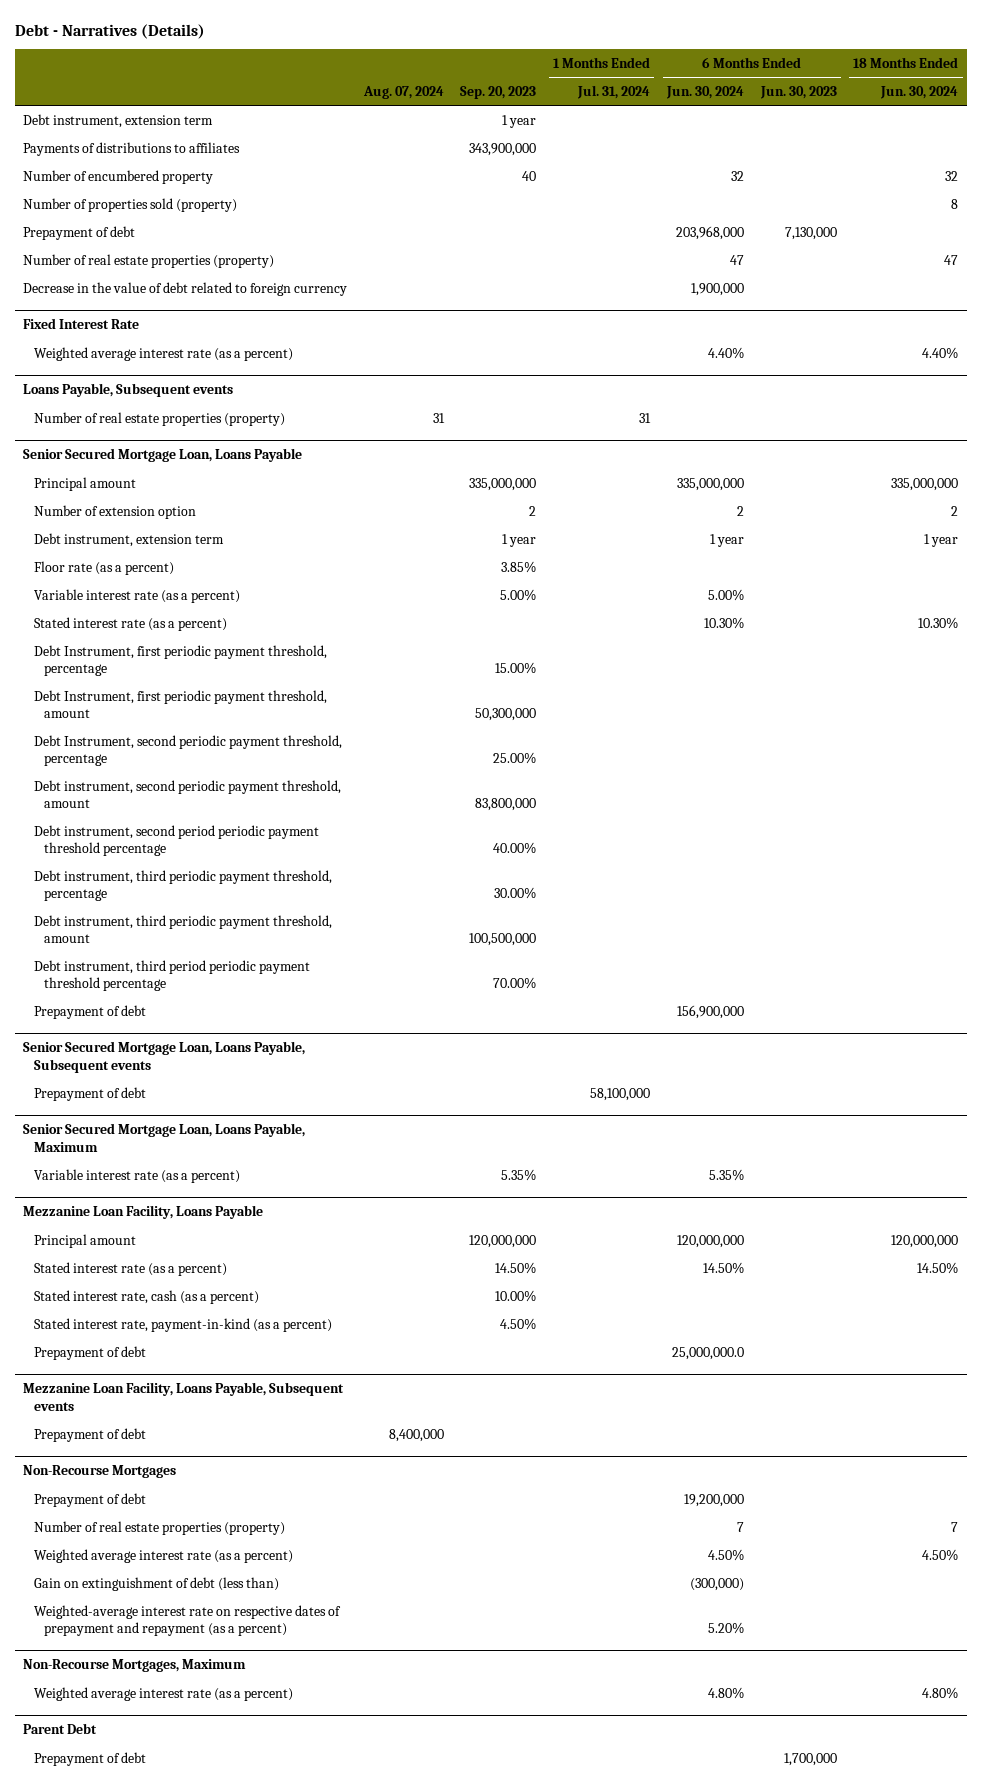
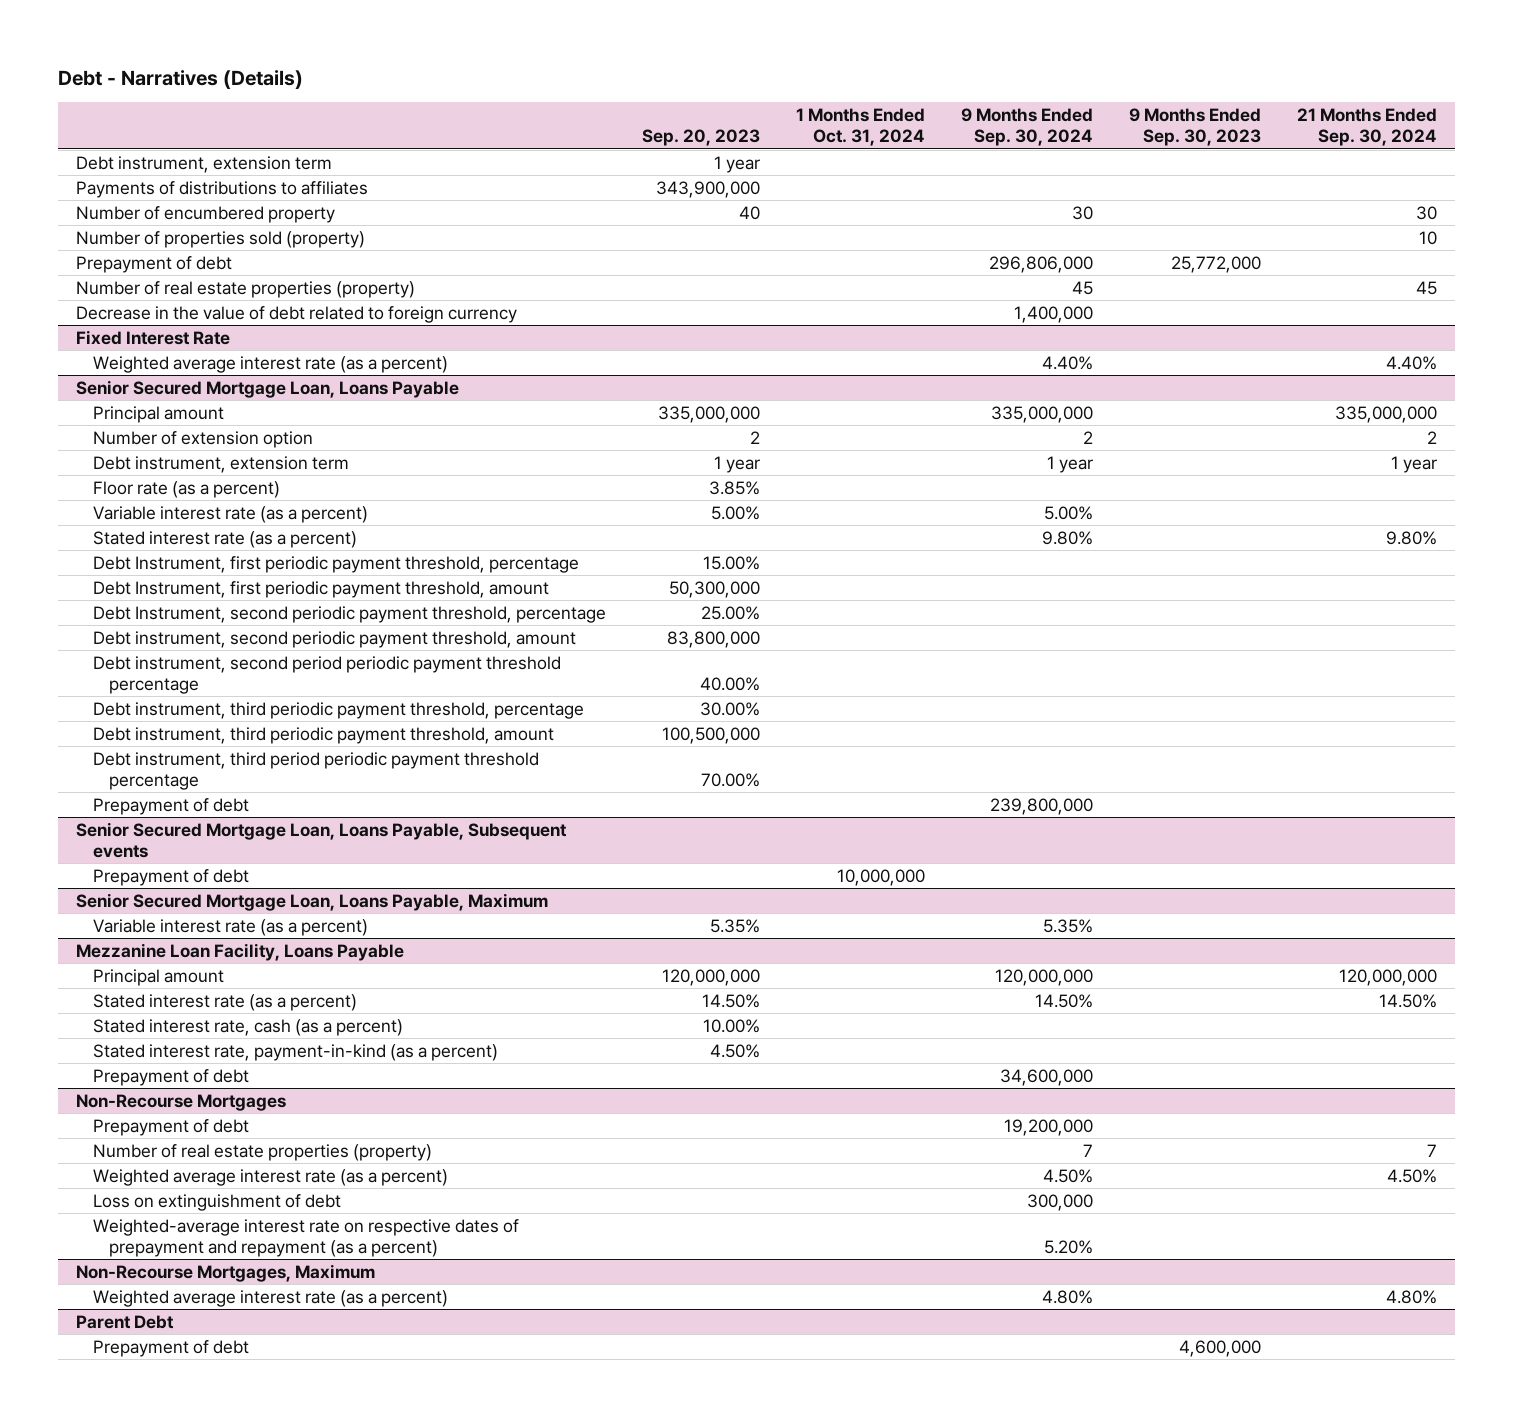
- | Aug. 07, 2024 | Sep. 20, 2023 | 1 Months Ended Jul. 31, 2024 | 6 Months Ended Jun. 30, 2024 | 6 Months Ended Jun. 30, 2023 | 18 Months Ended Jun. 30, 2024
+ | Sep. 20, 2023 | 1 Months Ended Oct. 31, 2024 | 9 Months Ended Sep. 30, 2024 | 9 Months Ended Sep. 30, 2023 | 21 Months Ended Sep. 30, 2024
- Loans Payable, Subsequent events
- Number of real estate properties (property) | 31 | | 31 | | |
- Mezzanine Loan Facility, Loans Payable, Subsequent events
- Prepayment of debt | 8,400,000 | | | | |
@ Non-Recourse Mortgages
- Gain on extinguishment of debt (less than) | | | | (300,000) | |
+ Loss on extinguishment of debt | | | 300,000 | |

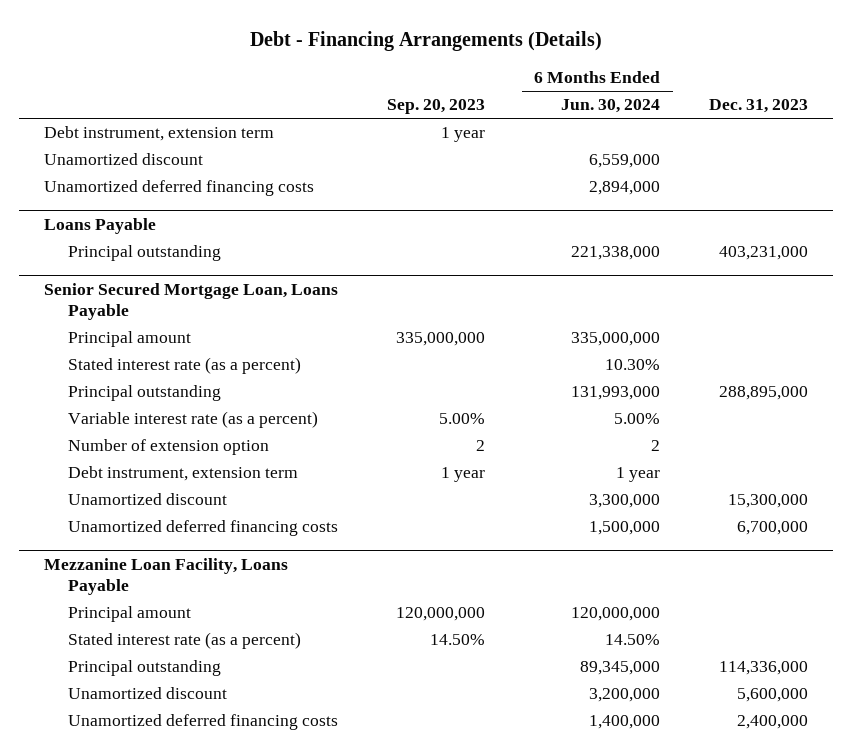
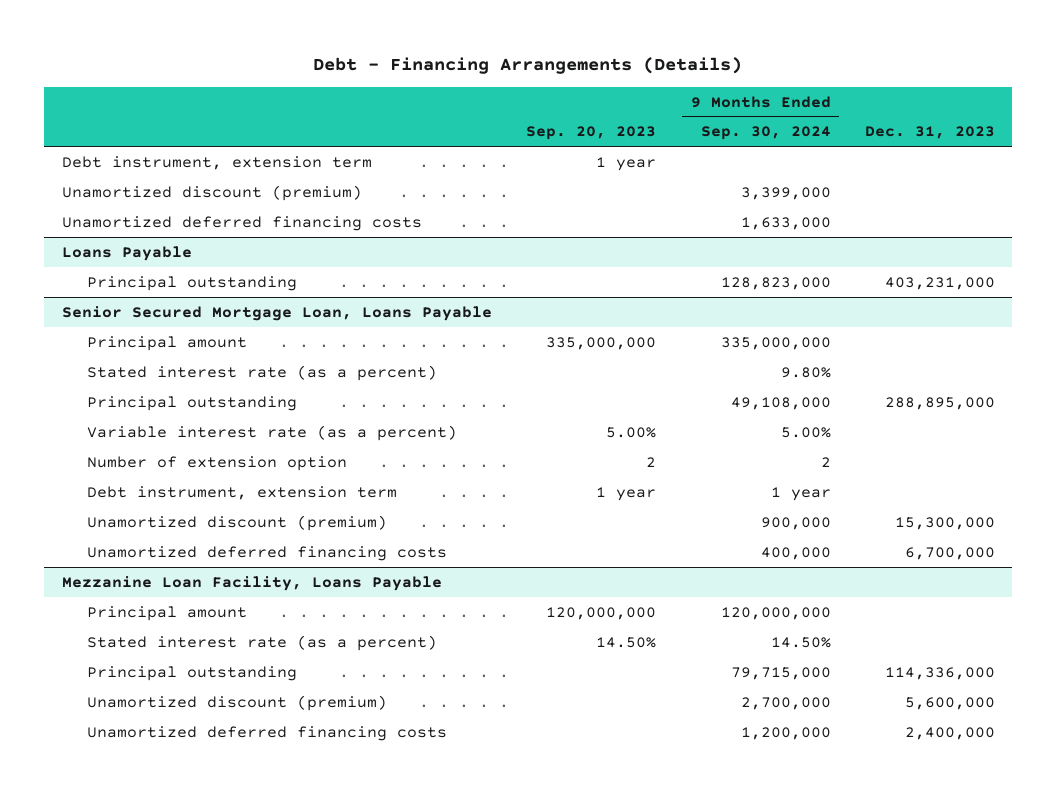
- | Sep. 20, 2023 | 6 Months Ended Jun. 30, 2024 | Dec. 31, 2023
+ | Sep. 20, 2023 | 9 Months Ended Sep. 30, 2024 | Dec. 31, 2023
- Unamortized discount | | 6,559,000 |
+ Unamortized discount (premium) | | 3,399,000 |
@ Senior Secured Mortgage Loan, Loans Payable
- Unamortized discount | | 3,300,000 | 15,300,000
+ Unamortized discount (premium) | | 900,000 | 15,300,000
@ Mezzanine Loan Facility, Loans Payable
- Unamortized discount | | 3,200,000 | 5,600,000
+ Unamortized discount (premium) | | 2,700,000 | 5,600,000

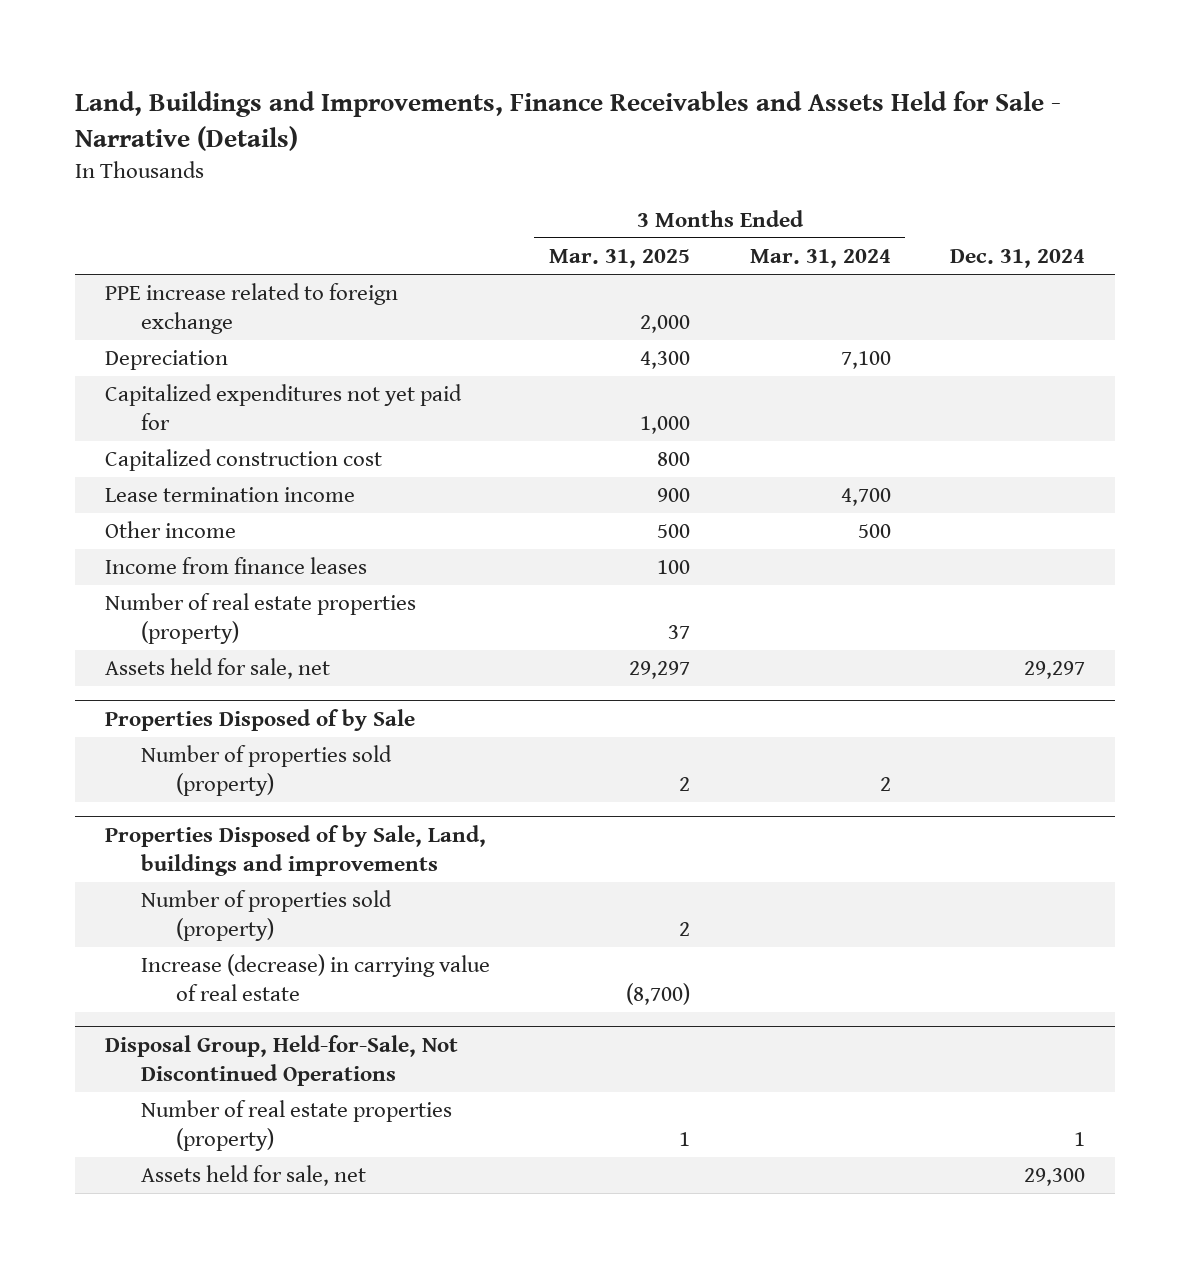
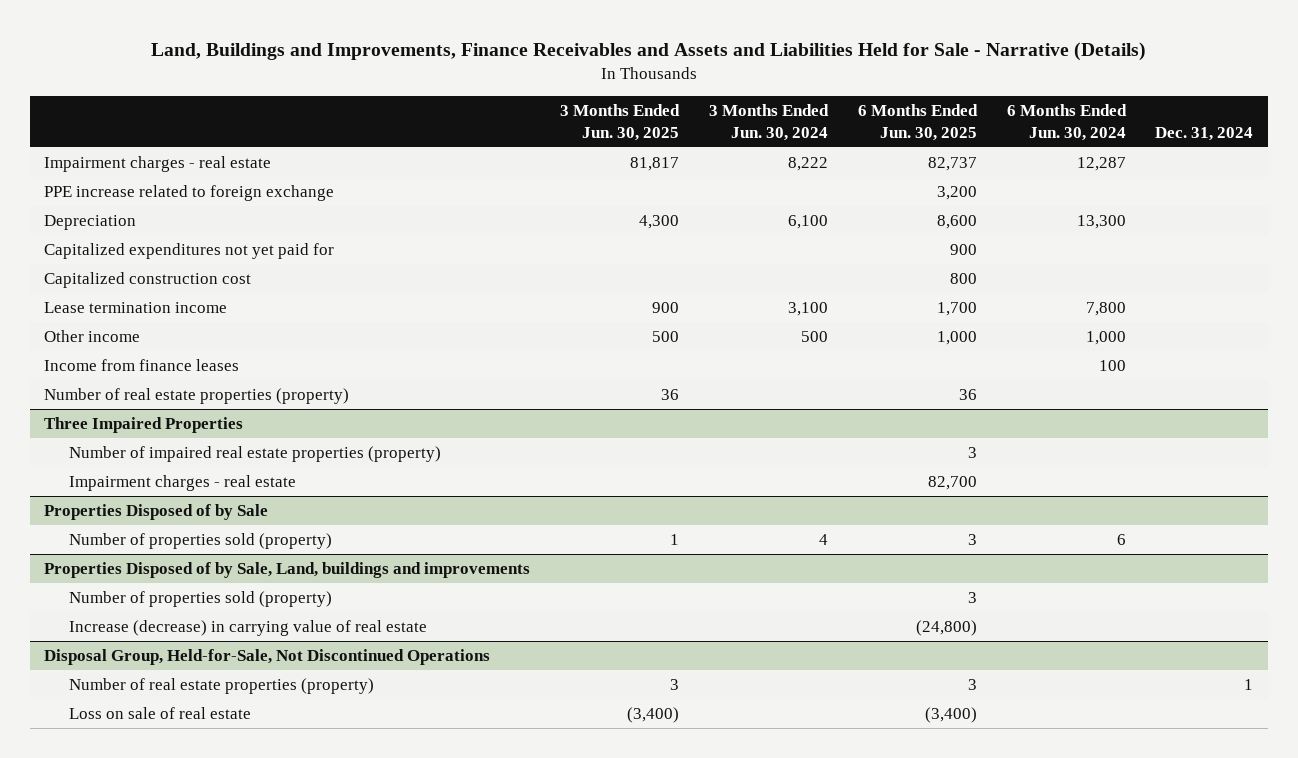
- Land, Buildings and Improvements, Finance Receivables and Assets Held for Sale - Narrative (Details)
+ Land, Buildings and Improvements, Finance Receivables and Assets and Liabilities Held for Sale - Narrative (Details)
- | 3 Months Ended Mar. 31, 2025 | 3 Months Ended Mar. 31, 2024 | Dec. 31, 2024
+ | 3 Months Ended Jun. 30, 2025 | 3 Months Ended Jun. 30, 2024 | 6 Months Ended Jun. 30, 2025 | 6 Months Ended Jun. 30, 2024 | Dec. 31, 2024
+ Impairment charges - real estate | 81,817 | 8,222 | 82,737 | 12,287 |
- Assets held for sale, net | 29,297 | | 29,297
+ Three Impaired Properties
+ Number of impaired real estate properties (property) | | | 3 | |
+ Impairment charges - real estate | | | 82,700 | |
@ Disposal Group, Held-for-Sale, Not Discontinued Operations
- Assets held for sale, net | | | 29,300
+ Loss on sale of real estate | (3,400) | | (3,400) | |

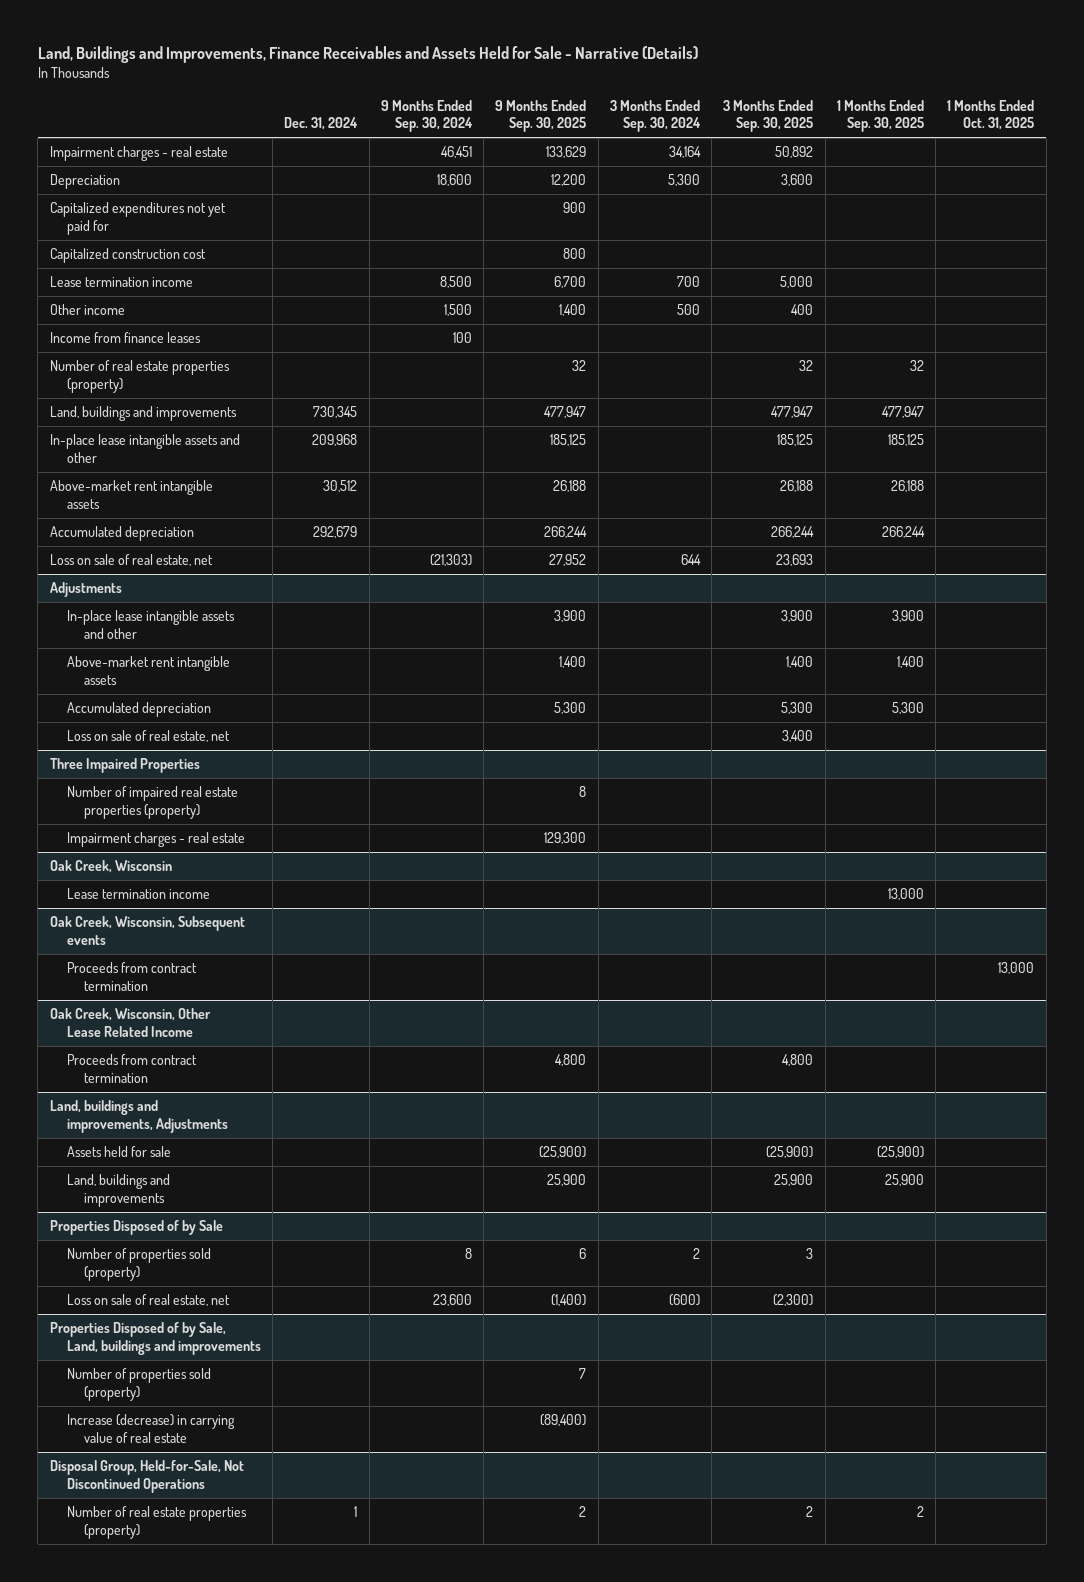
- Land, Buildings and Improvements, Finance Receivables and Assets and Liabilities Held for Sale - Narrative (Details)
+ Land, Buildings and Improvements, Finance Receivables and Assets Held for Sale - Narrative (Details)
- | 3 Months Ended Jun. 30, 2025 | 3 Months Ended Jun. 30, 2024 | 6 Months Ended Jun. 30, 2025 | 6 Months Ended Jun. 30, 2024 | Dec. 31, 2024
+ | Dec. 31, 2024 | 9 Months Ended Sep. 30, 2024 | 9 Months Ended Sep. 30, 2025 | 3 Months Ended Sep. 30, 2024 | 3 Months Ended Sep. 30, 2025 | 1 Months Ended Sep. 30, 2025 | 1 Months Ended Oct. 31, 2025
- PPE increase related to foreign exchange | | | 3,200 | |
+ Land, buildings and improvements | 730,345 | | 477,947 | | 477,947 | 477,947 |
+ In-place lease intangible assets and other | 209,968 | | 185,125 | | 185,125 | 185,125 |
+ Above-market rent intangible assets | 30,512 | | 26,188 | | 26,188 | 26,188 |
+ Accumulated depreciation | 292,679 | | 266,244 | | 266,244 | 266,244 |
+ Loss on sale of real estate, net | | (21,303) | 27,952 | 644 | 23,693 | |
+ Adjustments
+ In-place lease intangible assets and other | | | 3,900 | | 3,900 | 3,900 |
+ Above-market rent intangible assets | | | 1,400 | | 1,400 | 1,400 |
+ Accumulated depreciation | | | 5,300 | | 5,300 | 5,300 |
+ Loss on sale of real estate, net | | | | | 3,400 | |
+ Oak Creek, Wisconsin
+ Lease termination income | | | | | | 13,000 |
+ Oak Creek, Wisconsin, Subsequent events
+ Proceeds from contract termination | | | | | | | 13,000
+ Oak Creek, Wisconsin, Other Lease Related Income
+ Proceeds from contract termination | | | 4,800 | | 4,800 | |
+ Land, buildings and improvements, Adjustments
+ Assets held for sale | | | (25,900) | | (25,900) | (25,900) |
+ Land, buildings and improvements | | | 25,900 | | 25,900 | 25,900 |
@ Properties Disposed of by Sale
+ Loss on sale of real estate, net | | 23,600 | (1,400) | (600) | (2,300) | |
@ Disposal Group, Held-for-Sale, Not Discontinued Operations
- Loss on sale of real estate | (3,400) | | (3,400) | |

